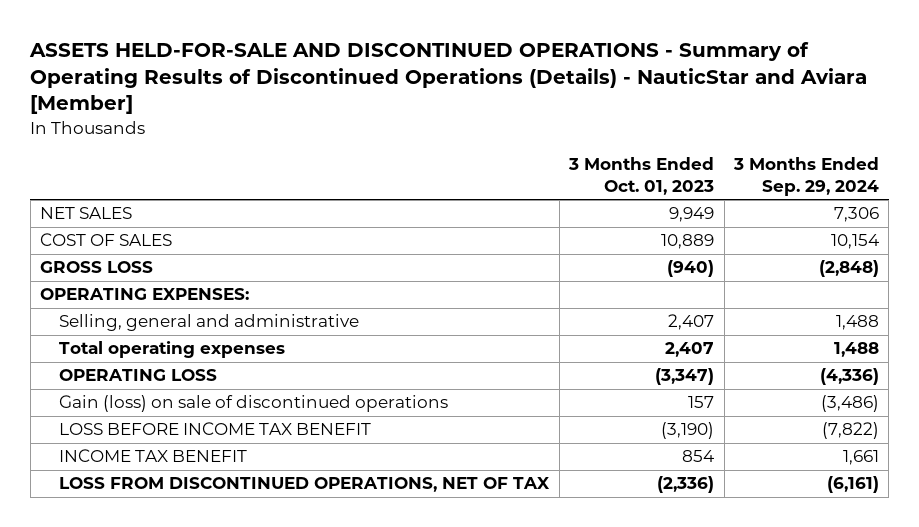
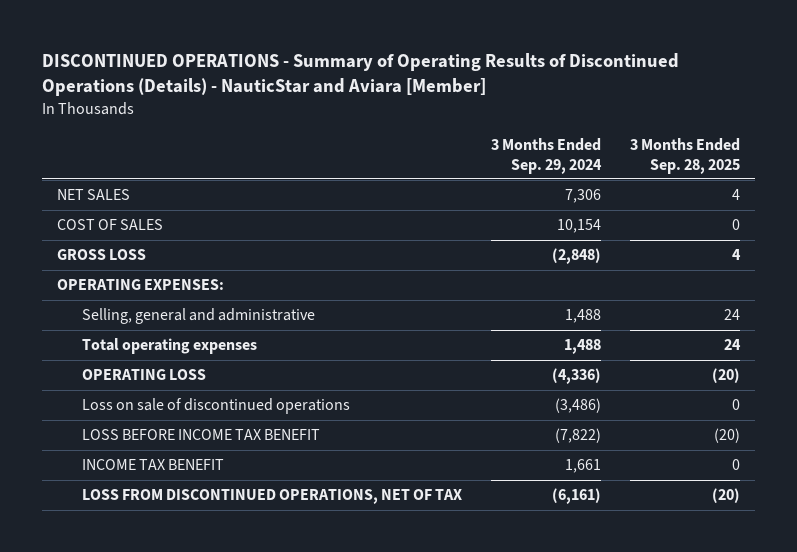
- ASSETS HELD-FOR-SALE AND DISCONTINUED OPERATIONS - Summary of Operating Results of Discontinued Operations (Details) - NauticStar and Aviara [Member]
+ DISCONTINUED OPERATIONS - Summary of Operating Results of Discontinued Operations (Details) - NauticStar and Aviara [Member]
- | 3 Months Ended Oct. 01, 2023 | 3 Months Ended Sep. 29, 2024
+ | 3 Months Ended Sep. 29, 2024 | 3 Months Ended Sep. 28, 2025
- Gain (loss) on sale of discontinued operations | 157 | (3,486)
+ Loss on sale of discontinued operations | (3,486) | 0

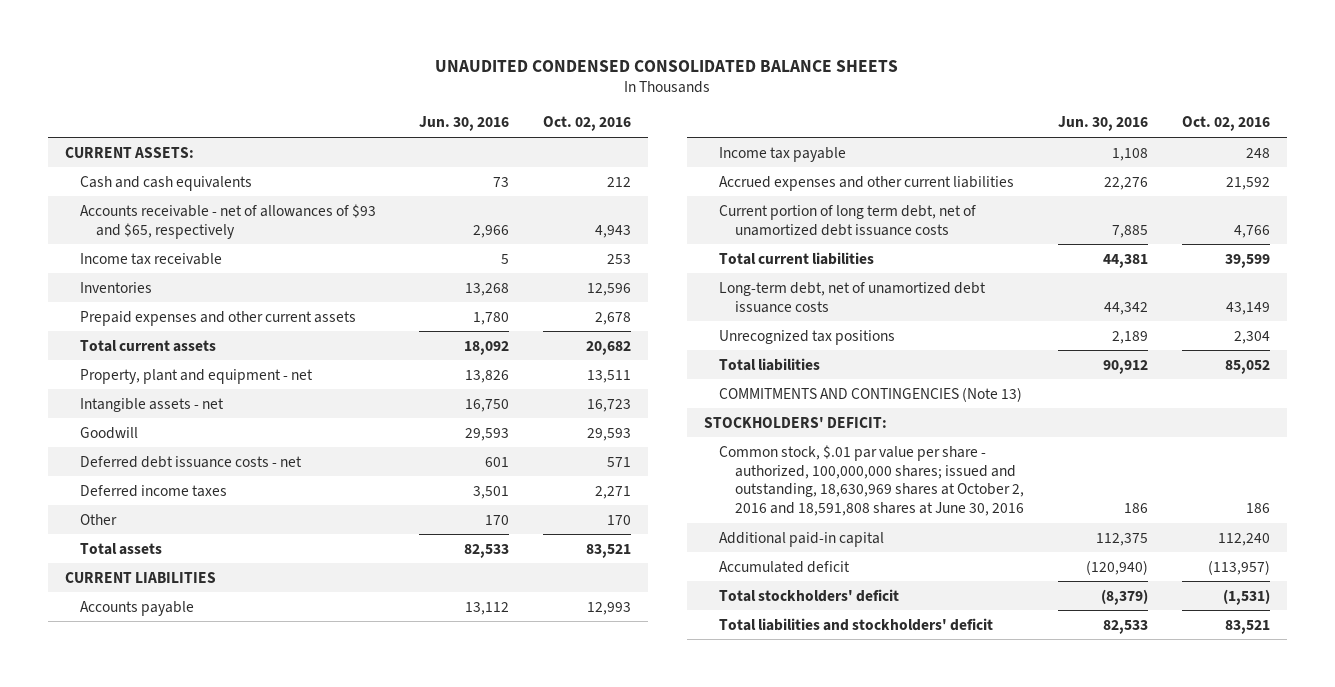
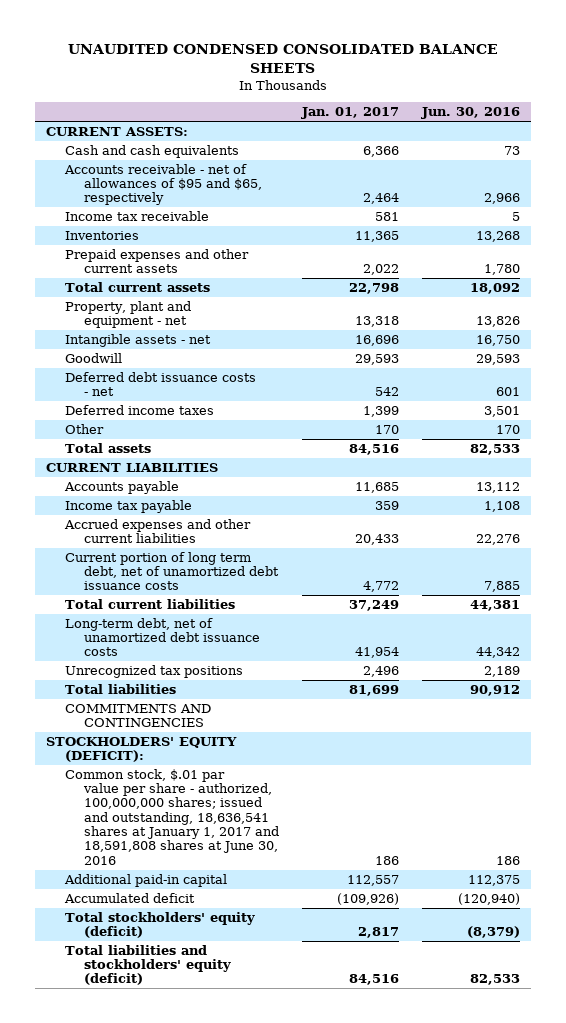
- | Jun. 30, 2016 | Oct. 02, 2016
+ | Jan. 01, 2017 | Jun. 30, 2016
- Accounts receivable - net of allowances of $93 and $65, respectively | 2,966 | 4,943
+ Accounts receivable - net of allowances of $95 and $65, respectively | 2,464 | 2,966
- COMMITMENTS AND CONTINGENCIES (Note 13)
- STOCKHOLDERS' DEFICIT:
- Common stock, $.01 par value per share - authorized, 100,000,000 shares; issued and outstanding, 18,630,969 shares at October 2, 2016 and 18,591,808 shares at June 30, 2016 | 186 | 186
+ COMMITMENTS AND CONTINGENCIES
+ STOCKHOLDERS' EQUITY (DEFICIT):
+ Common stock, $.01 par value per share - authorized, 100,000,000 shares; issued and outstanding, 18,636,541 shares at January 1, 2017 and 18,591,808 shares at June 30, 2016 | 186 | 186
- Total stockholders' deficit | (8,379) | (1,531)
- Total liabilities and stockholders' deficit | 82,533 | 83,521
+ Total stockholders' equity (deficit) | 2,817 | (8,379)
+ Total liabilities and stockholders' equity (deficit) | 84,516 | 82,533

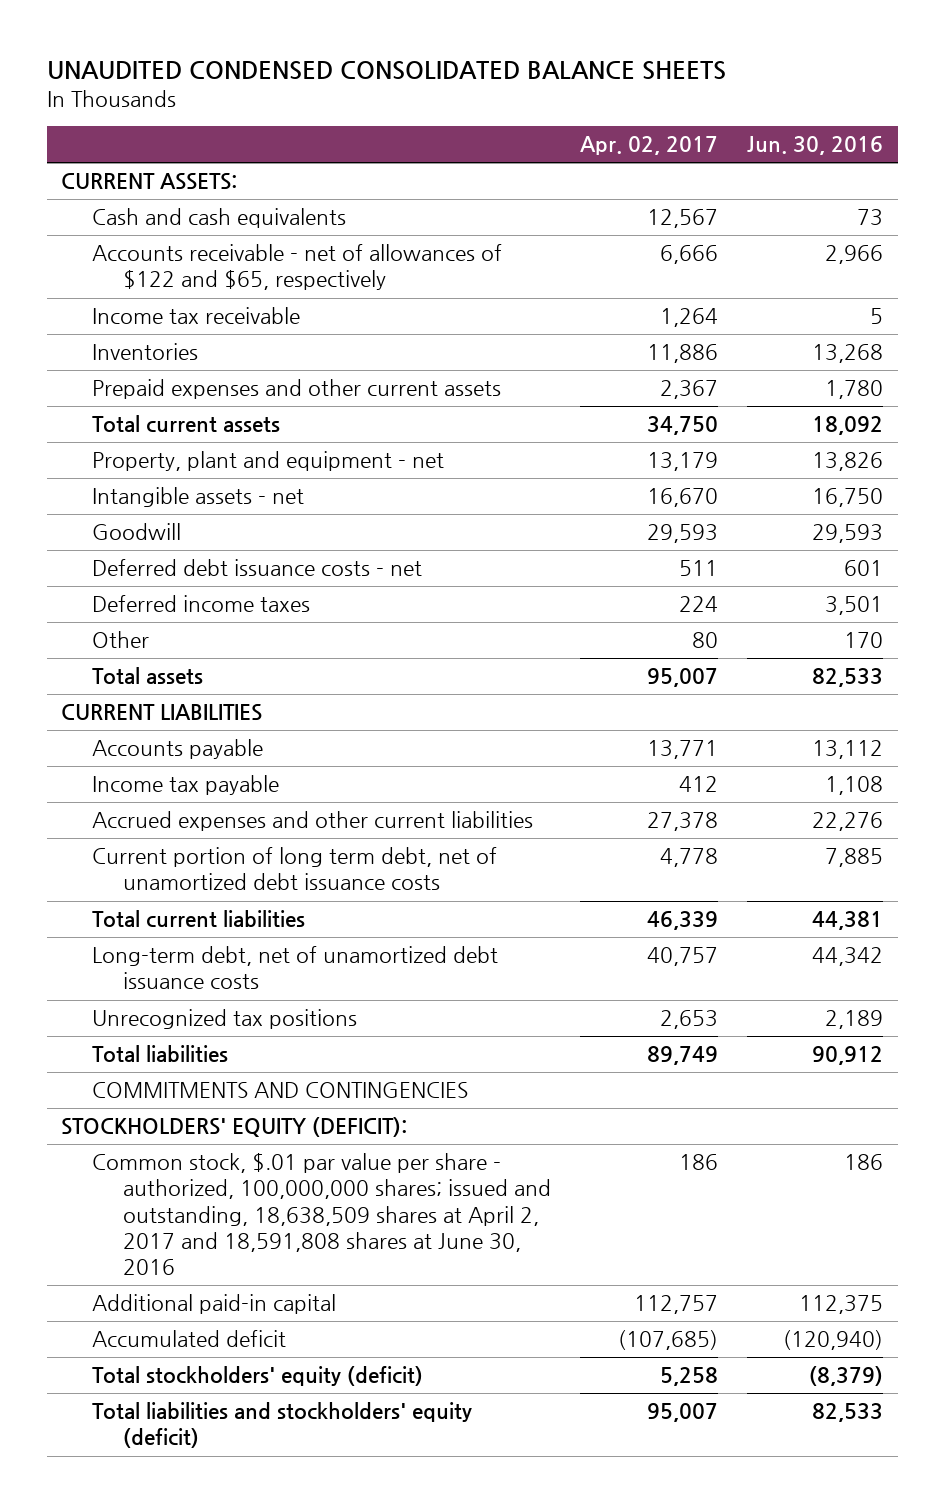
- | Jan. 01, 2017 | Jun. 30, 2016
+ | Apr. 02, 2017 | Jun. 30, 2016
- Accounts receivable - net of allowances of $95 and $65, respectively | 2,464 | 2,966
+ Accounts receivable - net of allowances of $122 and $65, respectively | 6,666 | 2,966
- Common stock, $.01 par value per share - authorized, 100,000,000 shares; issued and outstanding, 18,636,541 shares at January 1, 2017 and 18,591,808 shares at June 30, 2016 | 186 | 186
+ Common stock, $.01 par value per share - authorized, 100,000,000 shares; issued and outstanding, 18,638,509 shares at April 2, 2017 and 18,591,808 shares at June 30, 2016 | 186 | 186

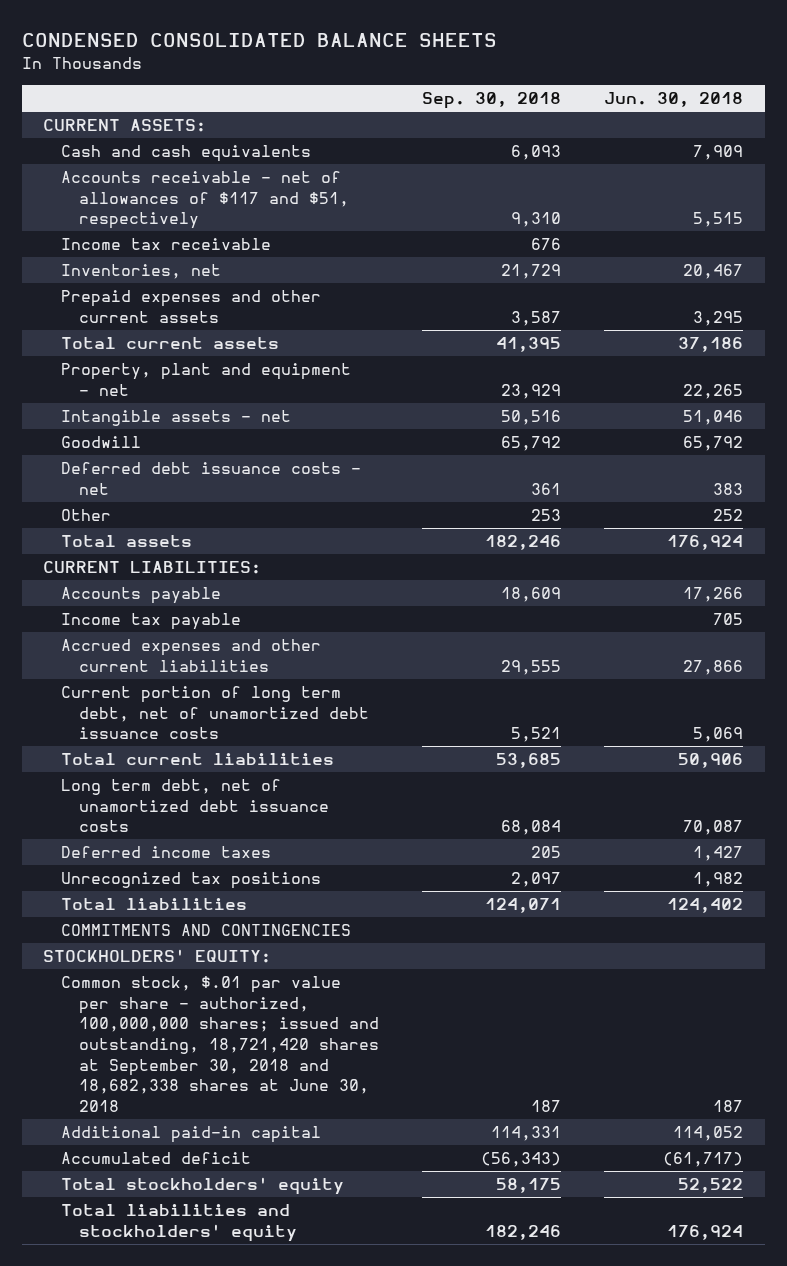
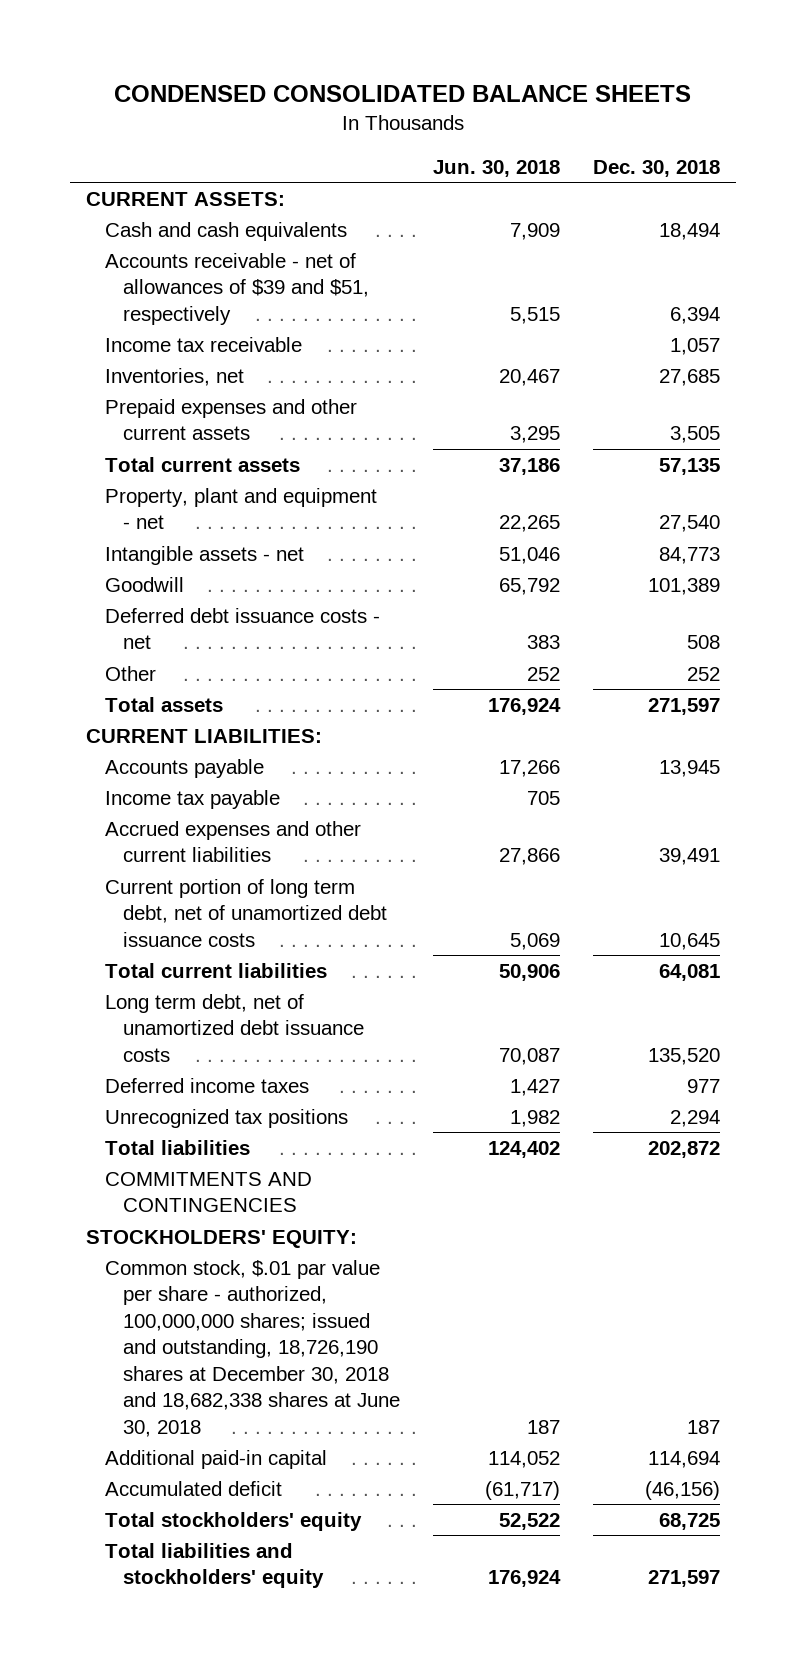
- | Sep. 30, 2018 | Jun. 30, 2018
+ | Jun. 30, 2018 | Dec. 30, 2018
- Accounts receivable - net of allowances of $117 and $51, respectively | 9,310 | 5,515
+ Accounts receivable - net of allowances of $39 and $51, respectively | 5,515 | 6,394
- Common stock, $.01 par value per share - authorized, 100,000,000 shares; issued and outstanding, 18,721,420 shares at September 30, 2018 and 18,682,338 shares at June 30, 2018 | 187 | 187
+ Common stock, $.01 par value per share - authorized, 100,000,000 shares; issued and outstanding, 18,726,190 shares at December 30, 2018 and 18,682,338 shares at June 30, 2018 | 187 | 187

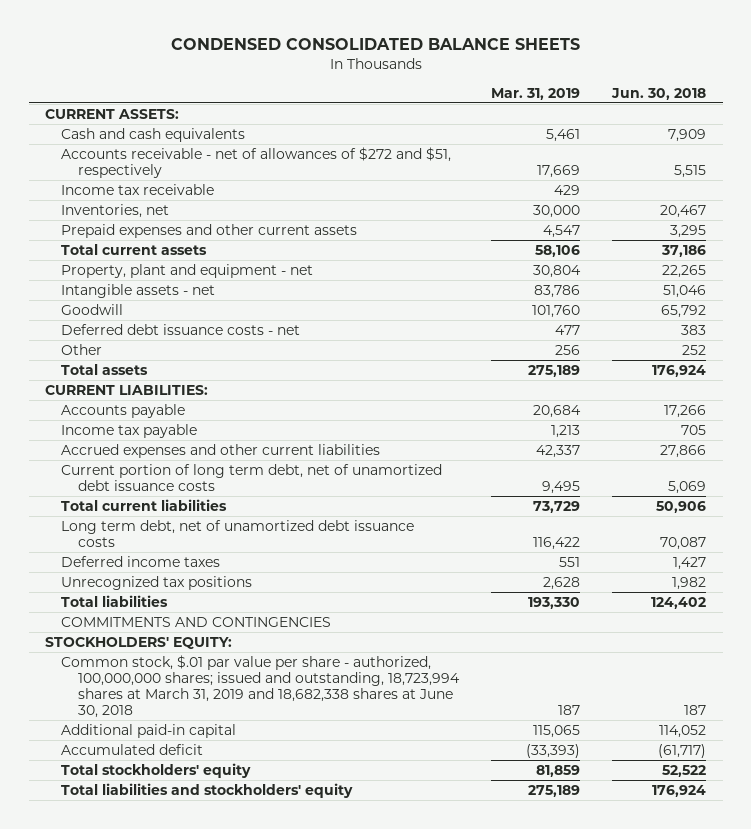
- | Jun. 30, 2018 | Dec. 30, 2018
+ | Mar. 31, 2019 | Jun. 30, 2018
- Accounts receivable - net of allowances of $39 and $51, respectively | 5,515 | 6,394
+ Accounts receivable - net of allowances of $272 and $51, respectively | 17,669 | 5,515
- Common stock, $.01 par value per share - authorized, 100,000,000 shares; issued and outstanding, 18,726,190 shares at December 30, 2018 and 18,682,338 shares at June 30, 2018 | 187 | 187
+ Common stock, $.01 par value per share - authorized, 100,000,000 shares; issued and outstanding, 18,723,994 shares at March 31, 2019 and 18,682,338 shares at June 30, 2018 | 187 | 187

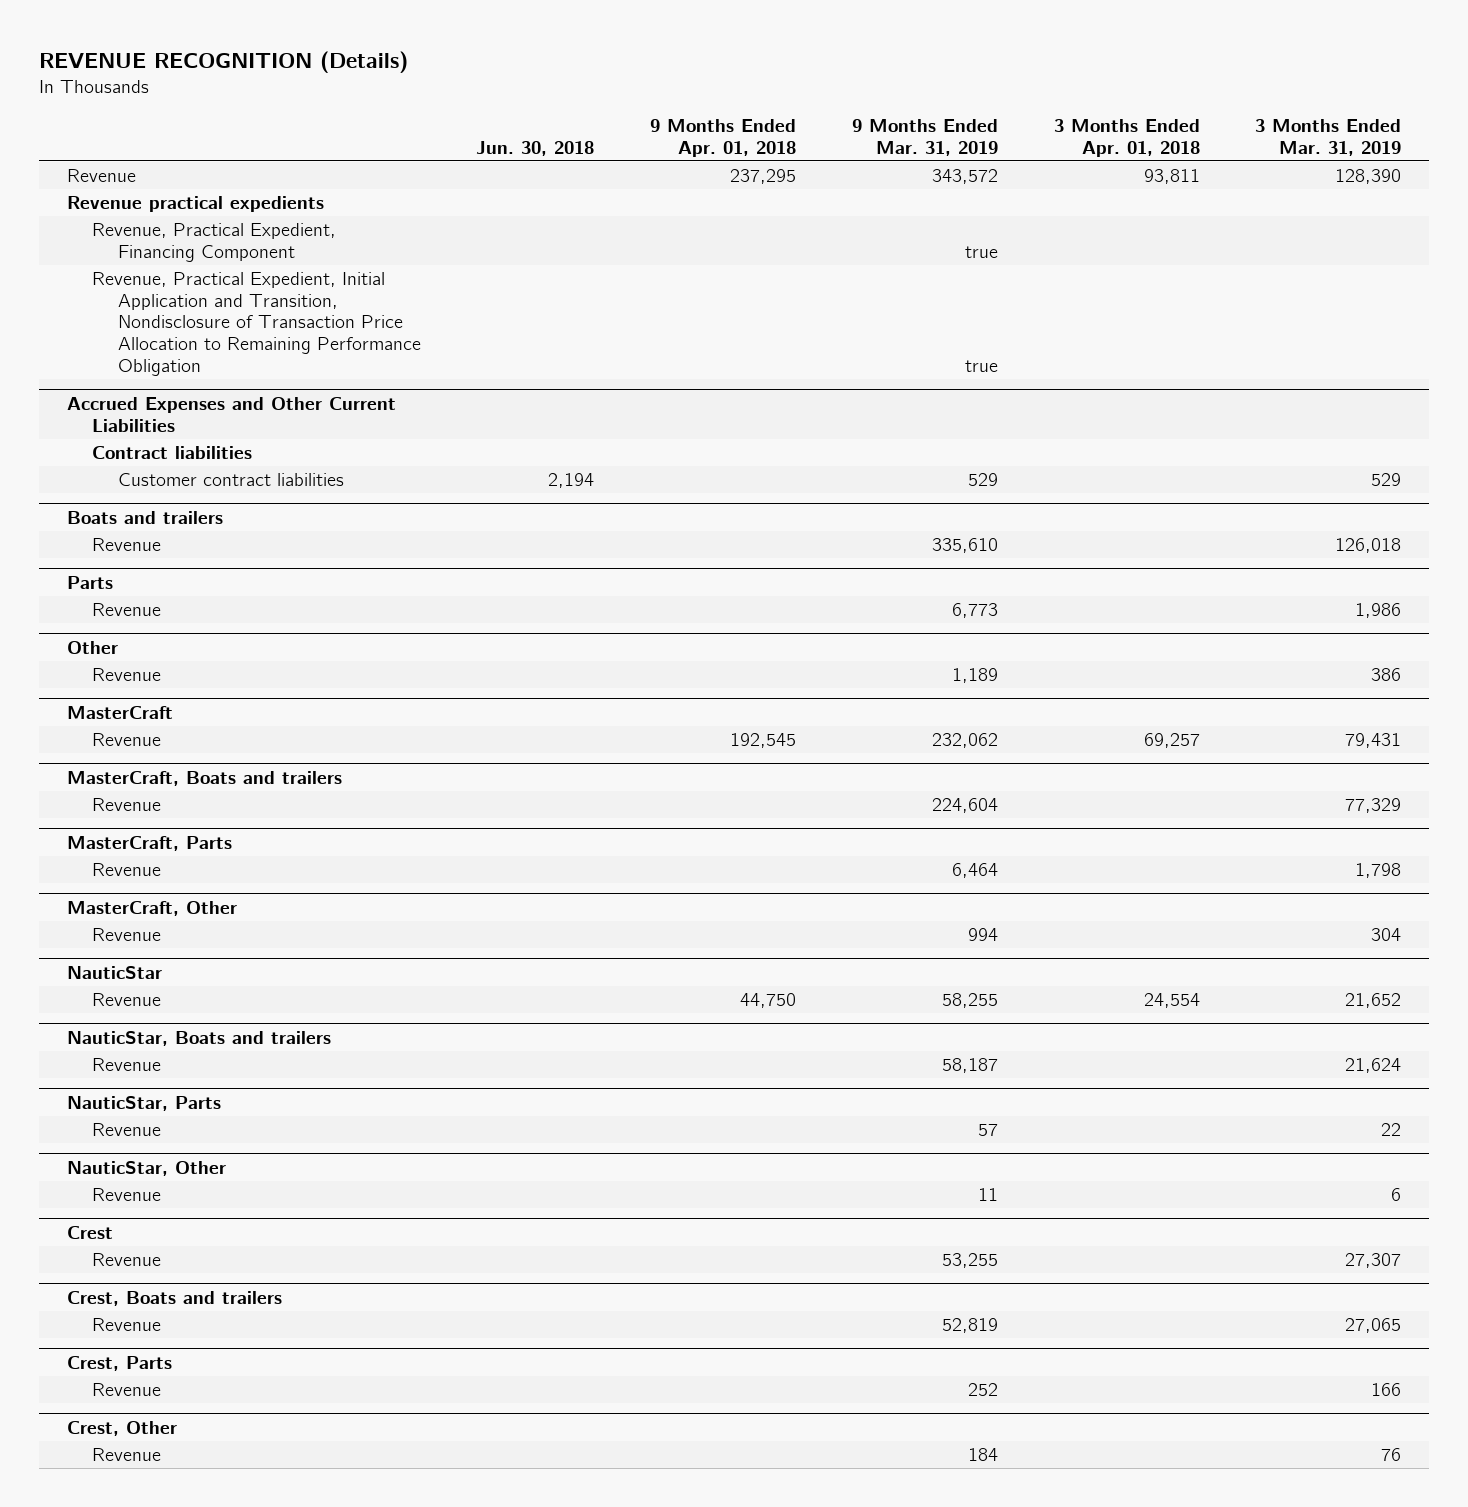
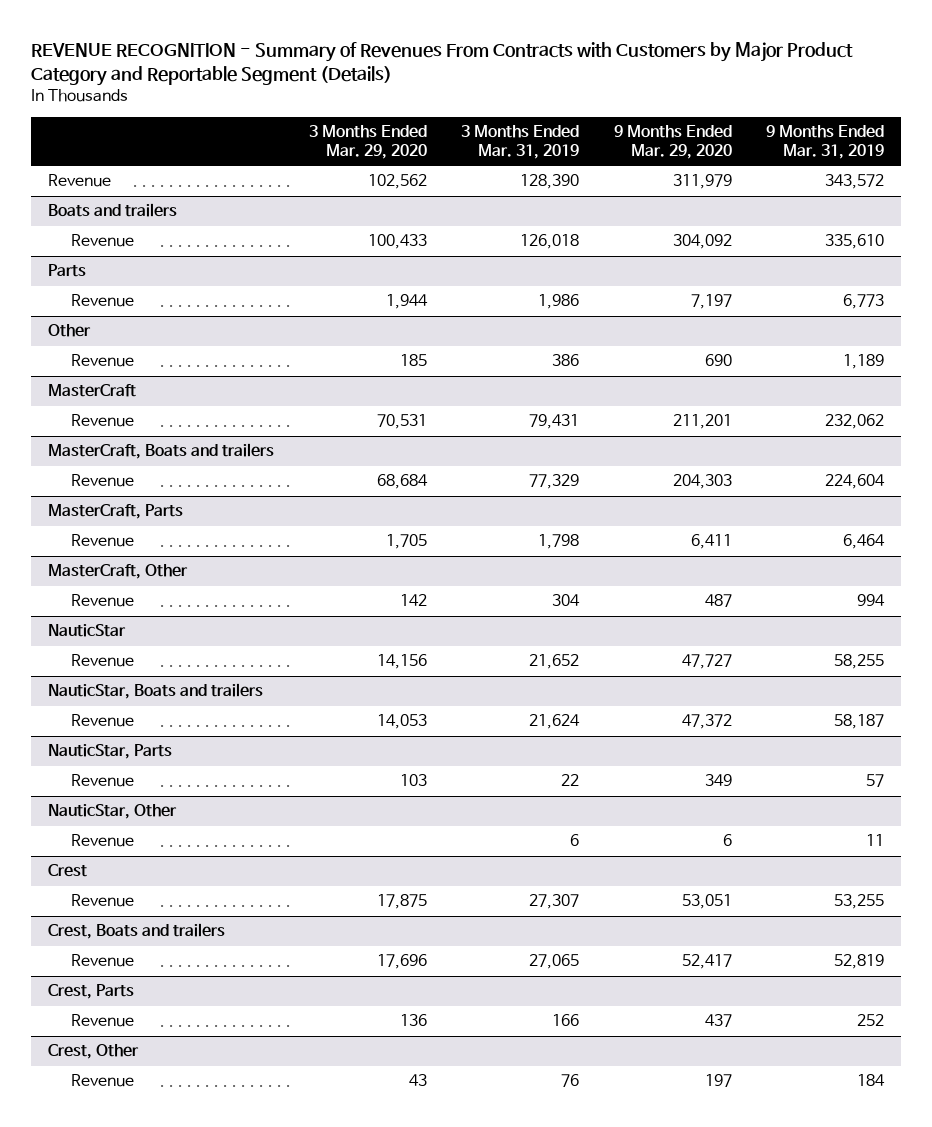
- REVENUE RECOGNITION (Details)
+ REVENUE RECOGNITION - Summary of Revenues From Contracts with Customers by Major Product Category and Reportable Segment (Details)
- | Jun. 30, 2018 | 9 Months Ended Apr. 01, 2018 | 9 Months Ended Mar. 31, 2019 | 3 Months Ended Apr. 01, 2018 | 3 Months Ended Mar. 31, 2019
+ | 3 Months Ended Mar. 29, 2020 | 3 Months Ended Mar. 31, 2019 | 9 Months Ended Mar. 29, 2020 | 9 Months Ended Mar. 31, 2019
- Revenue practical expedients
- Revenue, Practical Expedient, Financing Component | | | true | |
- Revenue, Practical Expedient, Initial Application and Transition, Nondisclosure of Transaction Price Allocation to Remaining Performance Obligation | | | true | |
- Accrued Expenses and Other Current Liabilities
- Contract liabilities
- Customer contract liabilities | 2,194 | | 529 | | 529

